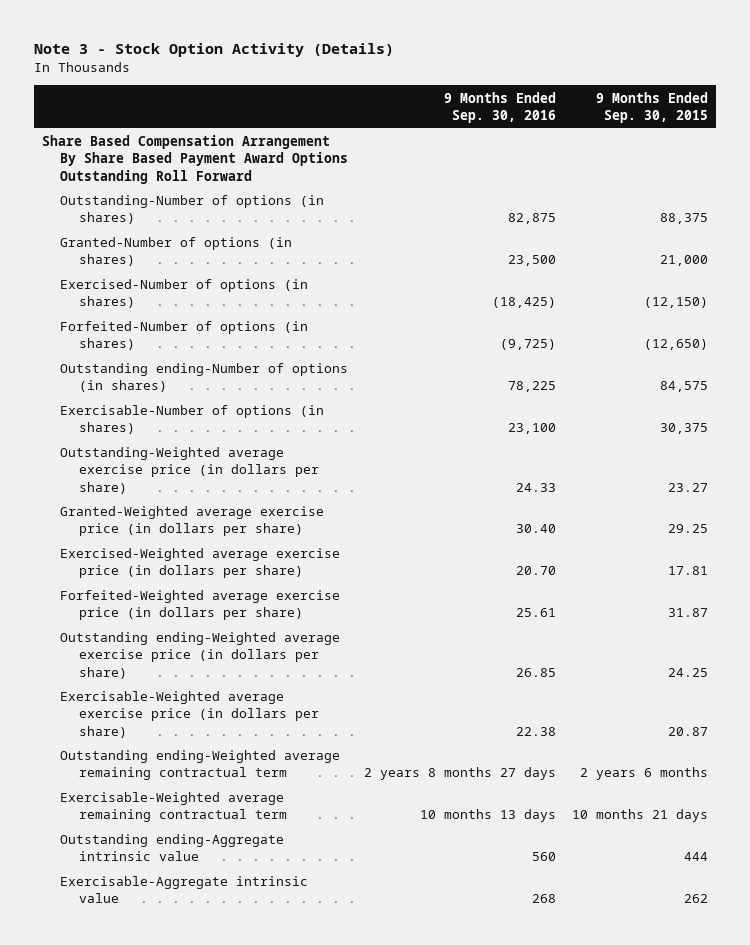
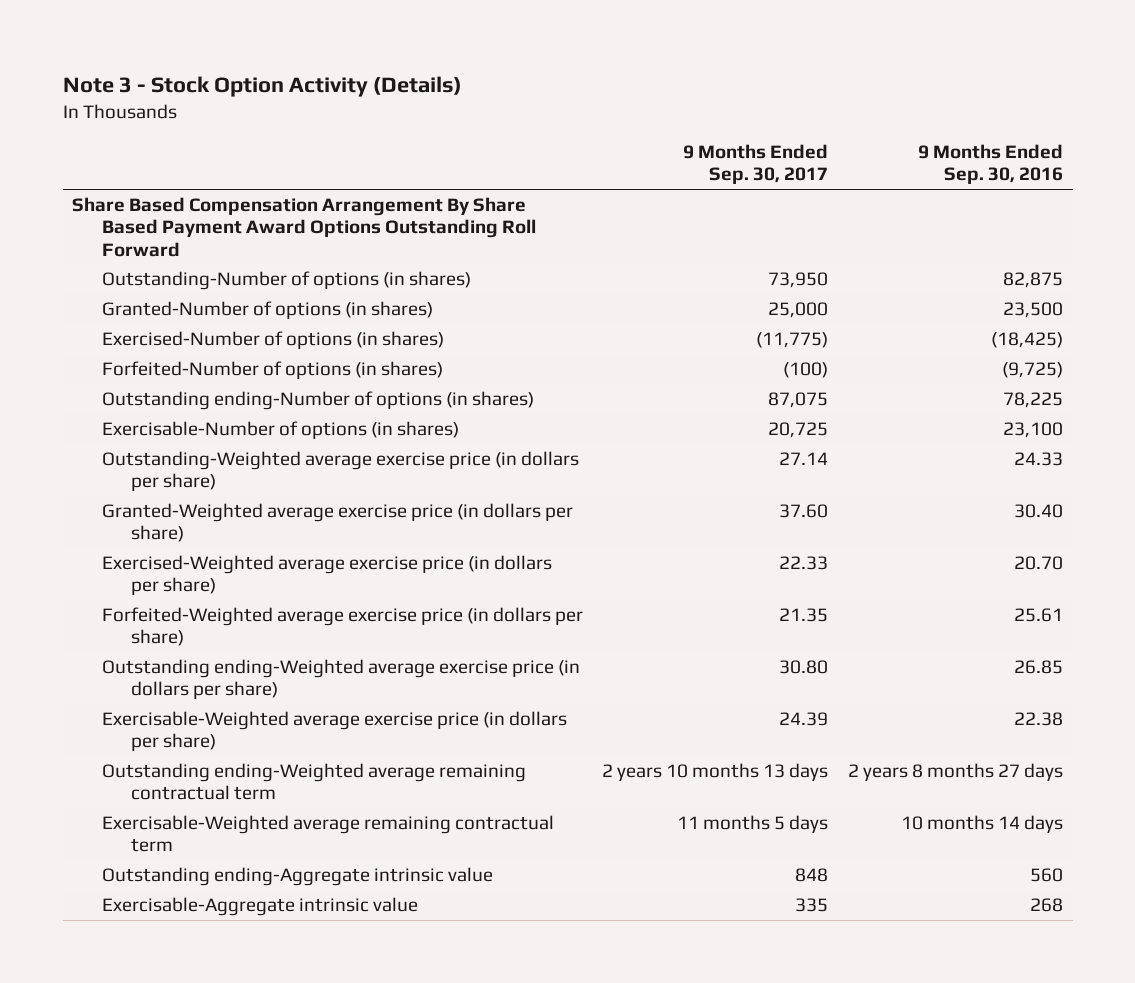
- | 9 Months Ended Sep. 30, 2016 | 9 Months Ended Sep. 30, 2015
+ | 9 Months Ended Sep. 30, 2017 | 9 Months Ended Sep. 30, 2016
- Exercisable-Weighted average remaining contractual term | 10 months 13 days | 10 months 21 days
+ Exercisable-Weighted average remaining contractual term | 11 months 5 days | 10 months 14 days

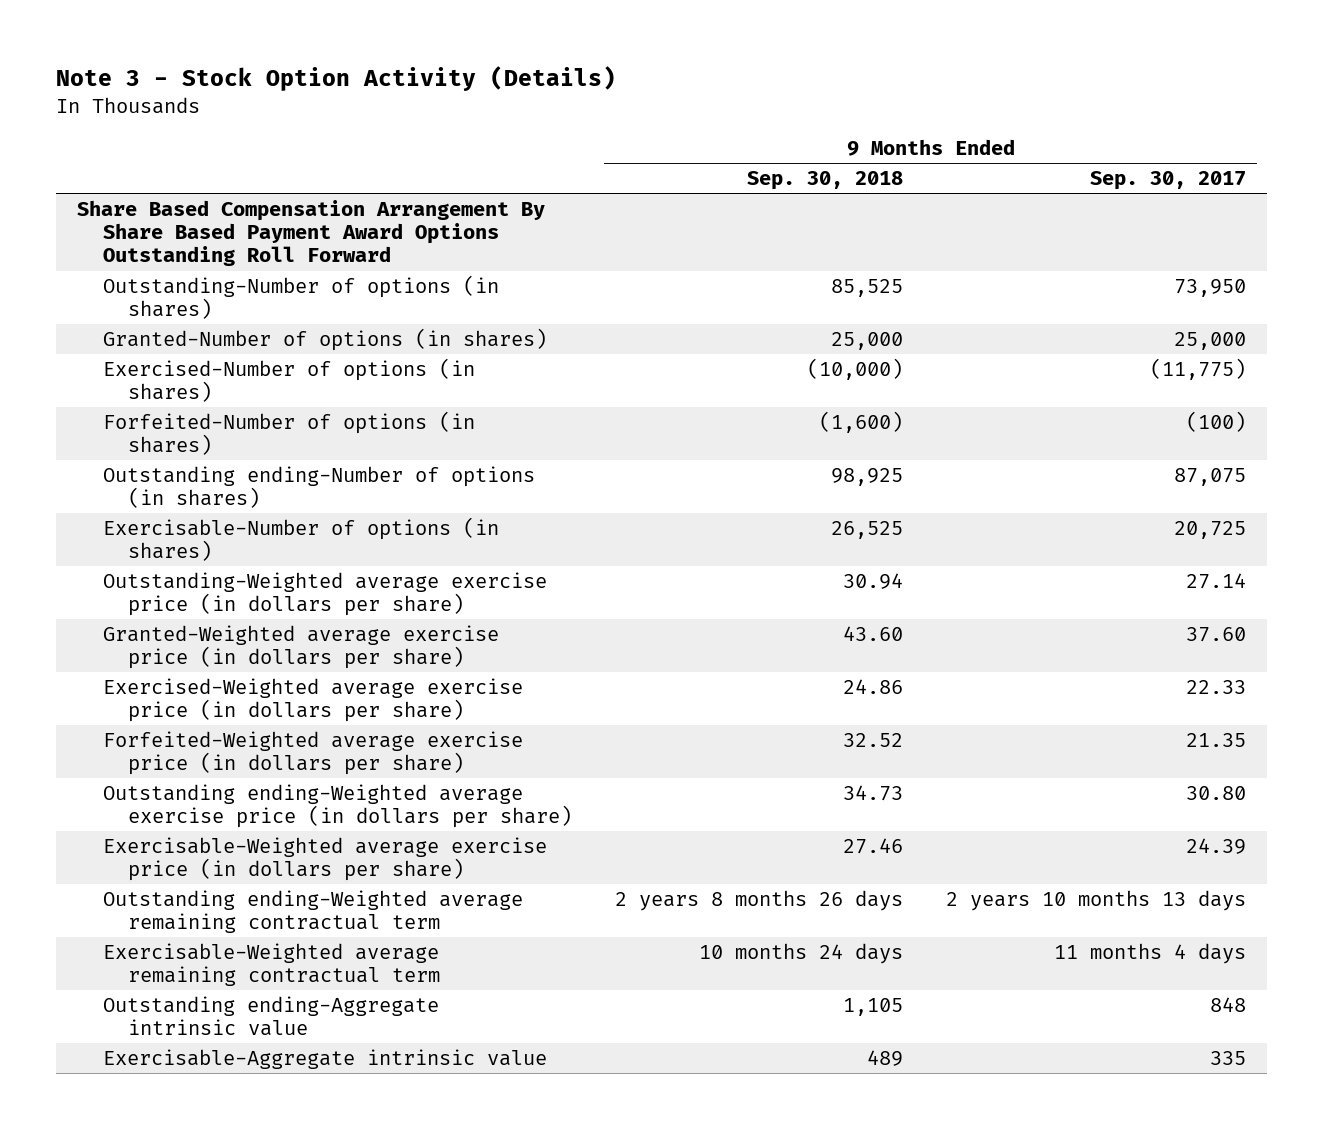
- | 9 Months Ended Sep. 30, 2017 | 9 Months Ended Sep. 30, 2016
+ | 9 Months Ended Sep. 30, 2018 | 9 Months Ended Sep. 30, 2017
- Exercisable-Weighted average remaining contractual term | 11 months 5 days | 10 months 14 days
+ Exercisable-Weighted average remaining contractual term | 10 months 24 days | 11 months 4 days

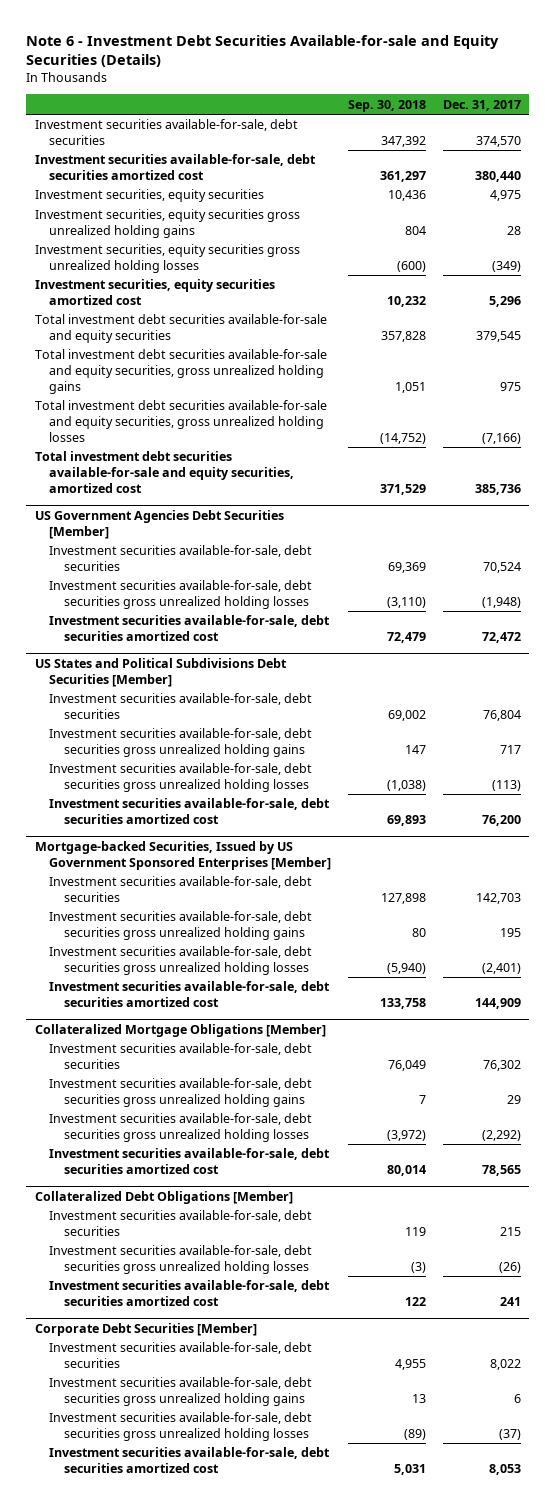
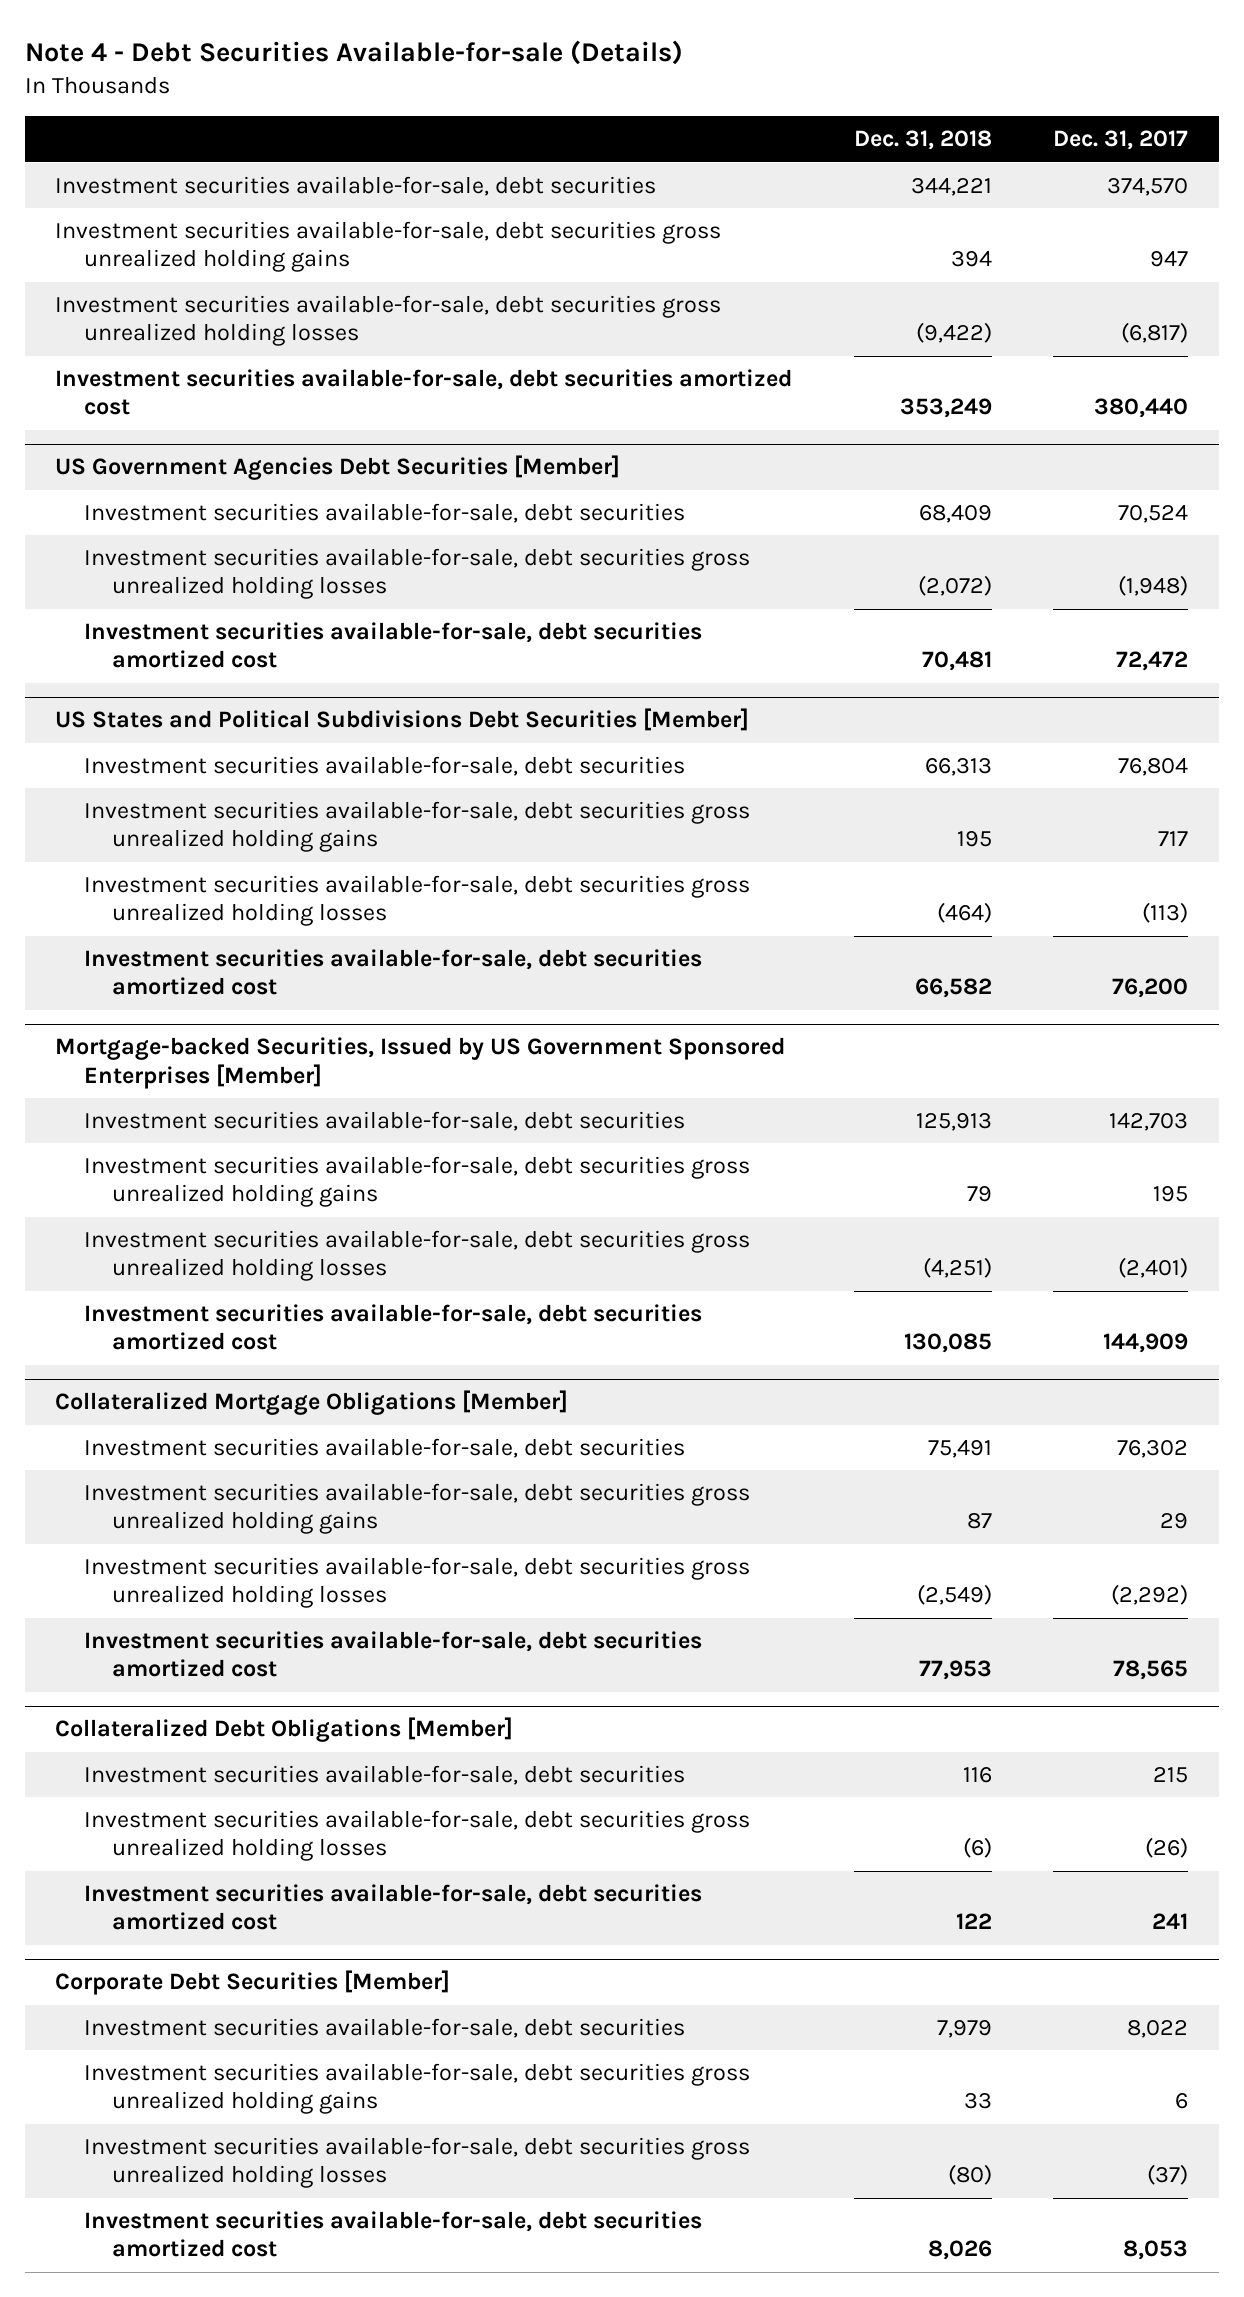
- Note 6 - Investment Debt Securities Available-for-sale and Equity Securities (Details)
+ Note 4 - Debt Securities Available-for-sale (Details)
- | Sep. 30, 2018 | Dec. 31, 2017
+ | Dec. 31, 2018 | Dec. 31, 2017
+ Investment securities available-for-sale, debt securities gross unrealized holding gains | 394 | 947
+ Investment securities available-for-sale, debt securities gross unrealized holding losses | (9,422) | (6,817)
- Investment securities, equity securities | 10,436 | 4,975
- Investment securities, equity securities gross unrealized holding gains | 804 | 28
- Investment securities, equity securities gross unrealized holding losses | (600) | (349)
- Investment securities, equity securities amortized cost | 10,232 | 5,296
- Total investment debt securities available-for-sale and equity securities | 357,828 | 379,545
- Total investment debt securities available-for-sale and equity securities, gross unrealized holding gains | 1,051 | 975
- Total investment debt securities available-for-sale and equity securities, gross unrealized holding losses | (14,752) | (7,166)
- Total investment debt securities available-for-sale and equity securities, amortized cost | 371,529 | 385,736

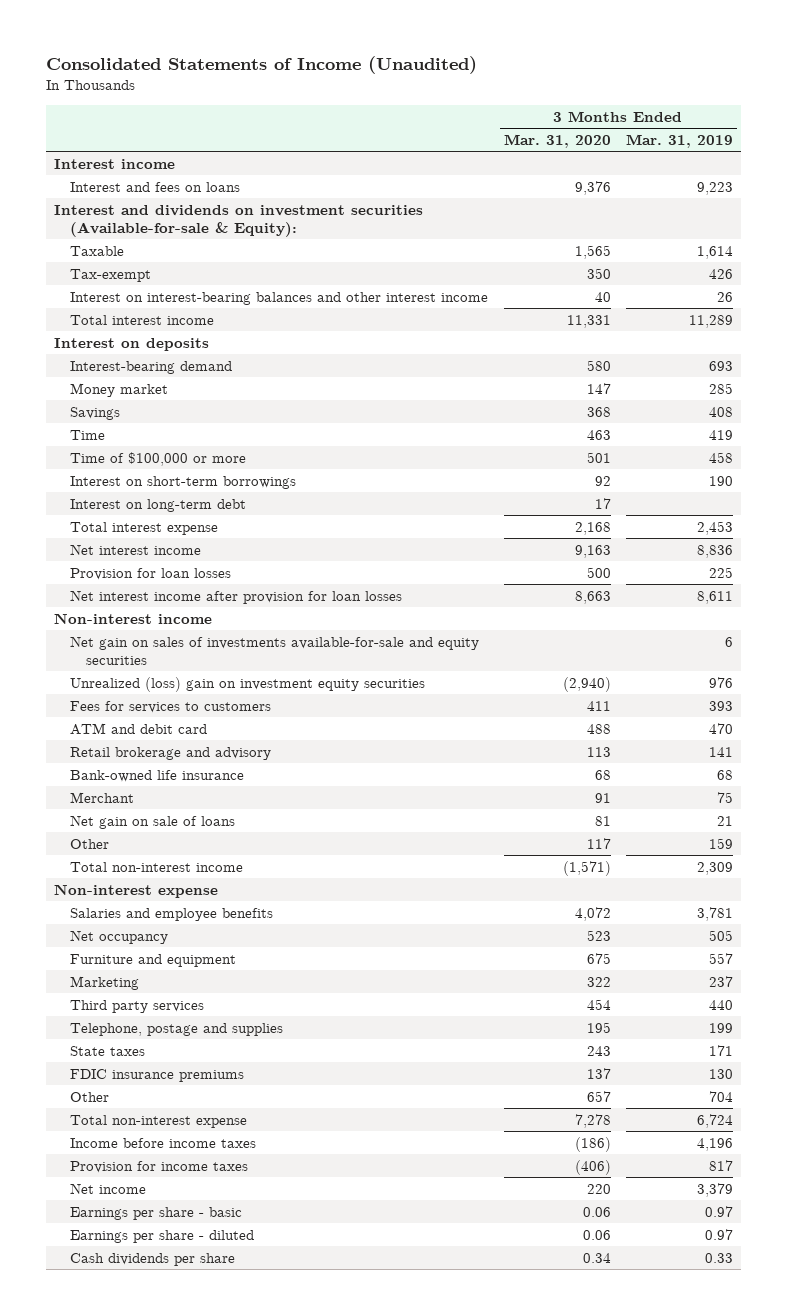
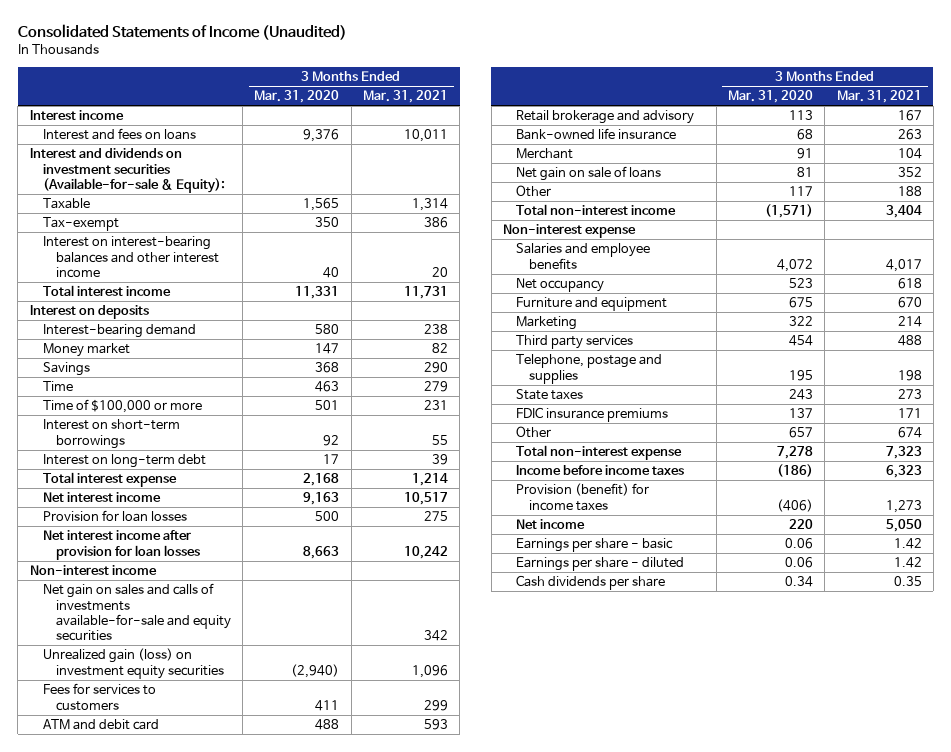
- | 3 Months Ended Mar. 31, 2020 | 3 Months Ended Mar. 31, 2019
+ | 3 Months Ended Mar. 31, 2020 | 3 Months Ended Mar. 31, 2021
- Net gain on sales of investments available-for-sale and equity securities | | 6
- Unrealized (loss) gain on investment equity securities | (2,940) | 976
+ Net gain on sales and calls of investments available-for-sale and equity securities | | 342
+ Unrealized gain (loss) on investment equity securities | (2,940) | 1,096
- Provision for income taxes | (406) | 817
+ Provision (benefit) for income taxes | (406) | 1,273

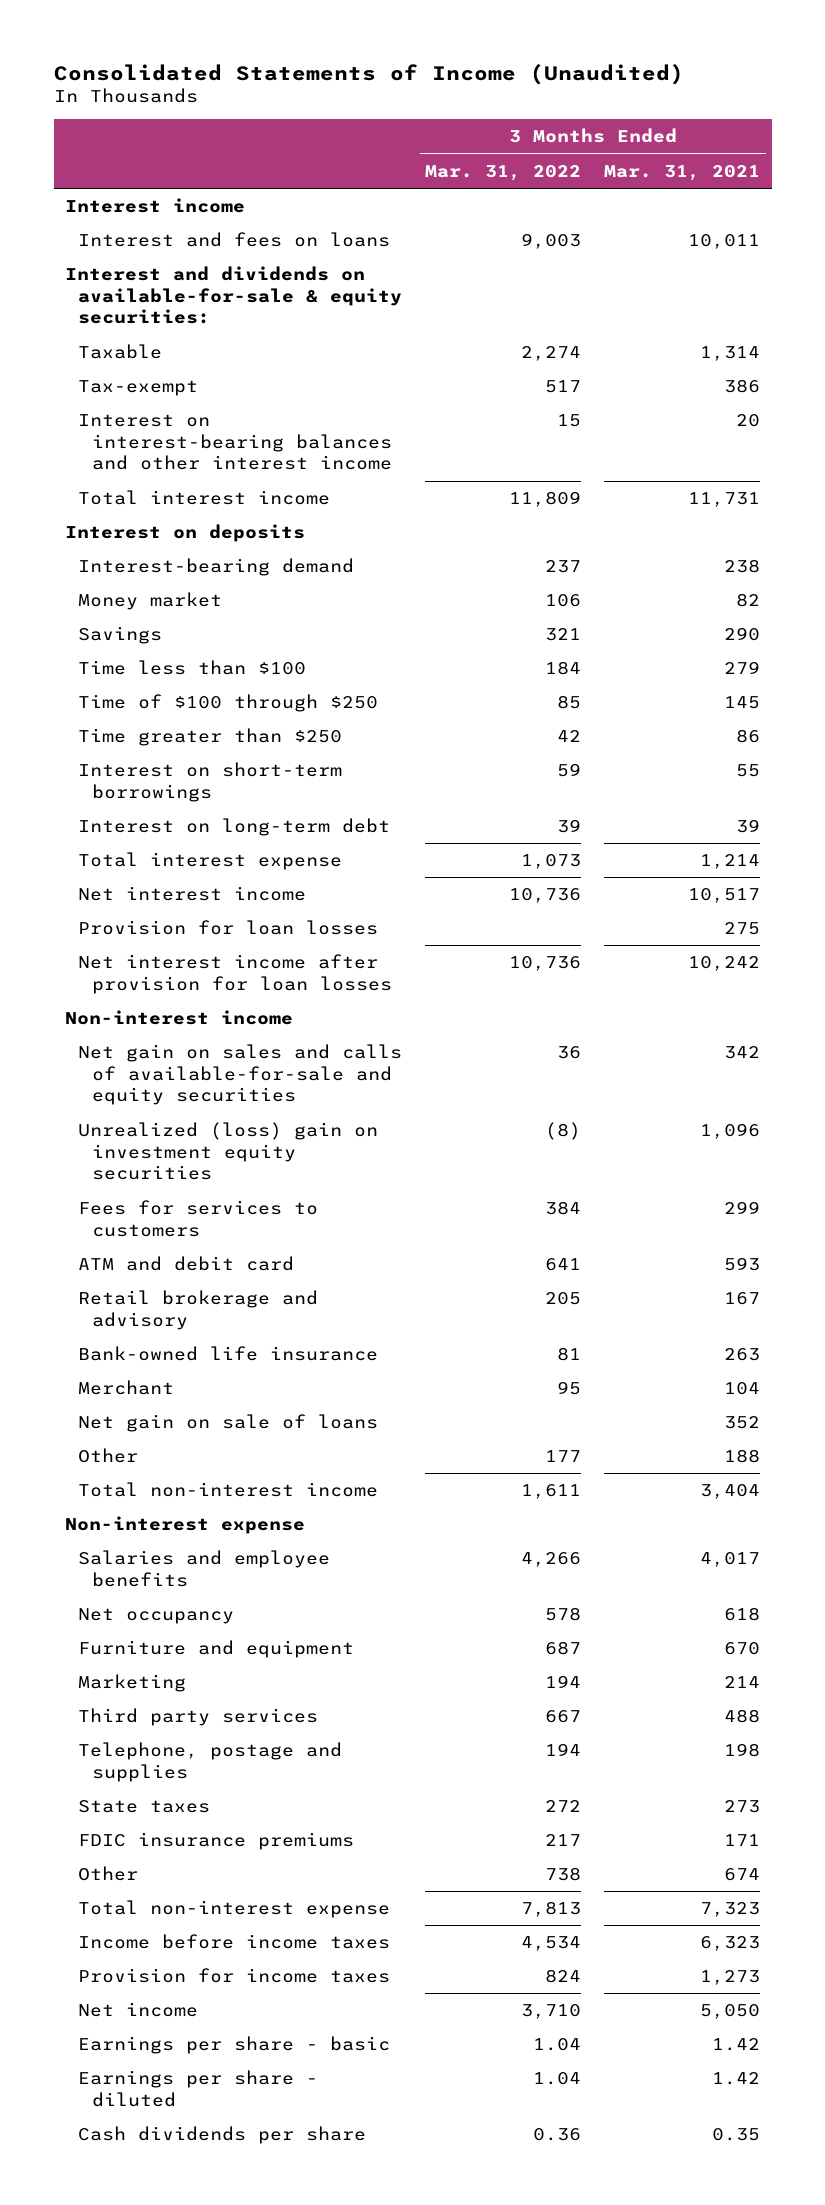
- | 3 Months Ended Mar. 31, 2020 | 3 Months Ended Mar. 31, 2021
+ | 3 Months Ended Mar. 31, 2022 | 3 Months Ended Mar. 31, 2021
- Interest and dividends on investment securities (Available-for-sale & Equity):
+ Interest and dividends on available-for-sale & equity securities:
- Time | 463 | 279
- Time of $100,000 or more | 501 | 231
+ Time less than $100 | 184 | 279
+ Time of $100 through $250 | 85 | 145
+ Time greater than $250 | 42 | 86
- Net gain on sales and calls of investments available-for-sale and equity securities | | 342
- Unrealized gain (loss) on investment equity securities | (2,940) | 1,096
+ Net gain on sales and calls of available-for-sale and equity securities | 36 | 342
+ Unrealized (loss) gain on investment equity securities | (8) | 1,096
- Provision (benefit) for income taxes | (406) | 1,273
+ Provision for income taxes | 824 | 1,273

